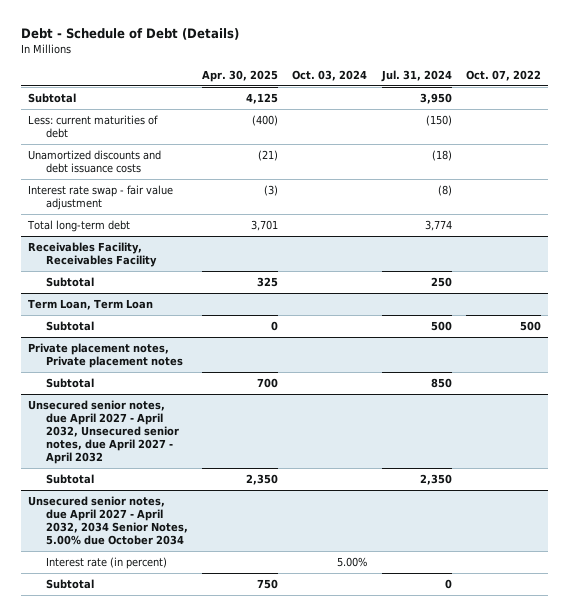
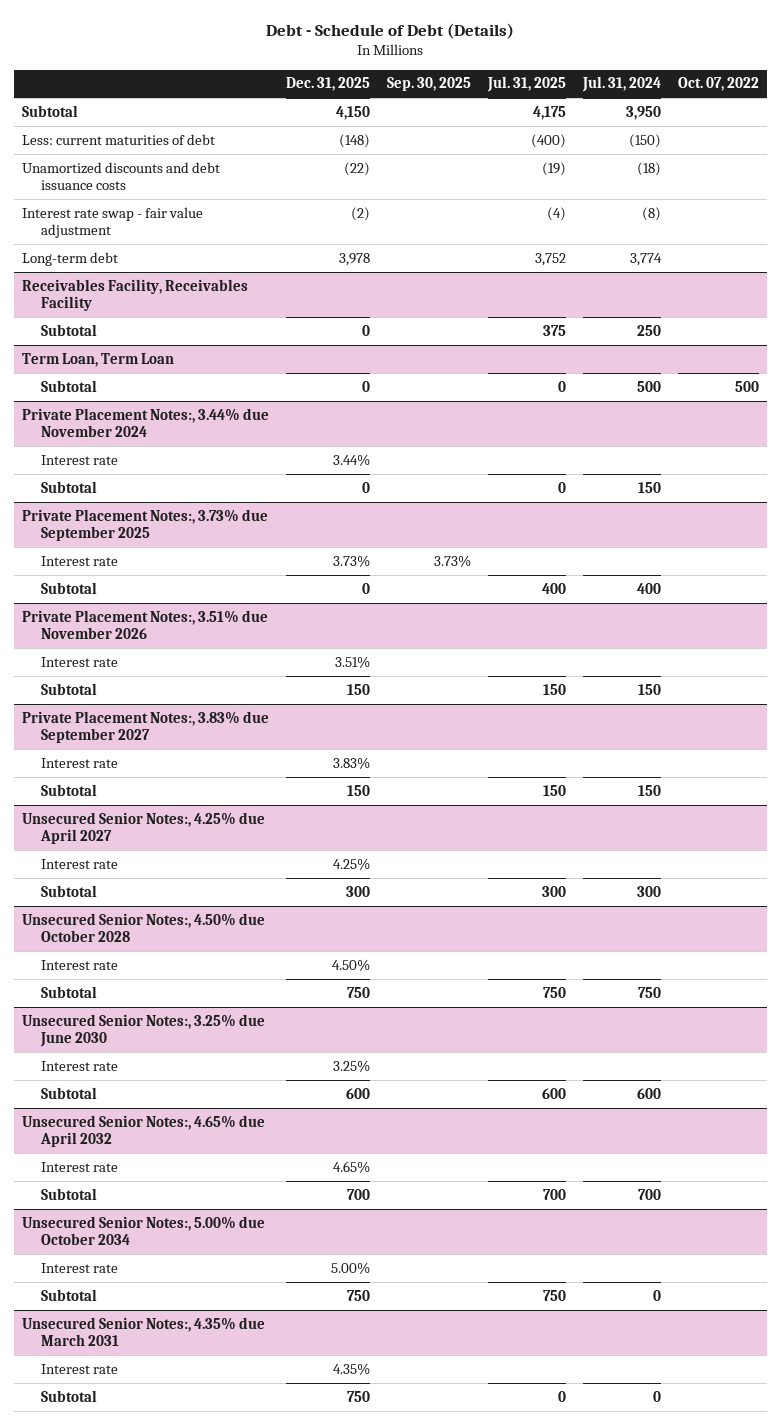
- | Apr. 30, 2025 | Oct. 03, 2024 | Jul. 31, 2024 | Oct. 07, 2022
+ | Dec. 31, 2025 | Sep. 30, 2025 | Jul. 31, 2025 | Jul. 31, 2024 | Oct. 07, 2022
- Total long-term debt | 3,701 | | 3,774 |
+ Long-term debt | 3,978 | | 3,752 | 3,774 |
- Private placement notes, Private placement notes
- Subtotal | 700 | | 850 |
- Unsecured senior notes, due April 2027 - April 2032, Unsecured senior notes, due April 2027 - April 2032
- Subtotal | 2,350 | | 2,350 |
- Unsecured senior notes, due April 2027 - April 2032, 2034 Senior Notes, 5.00% due October 2034
- Interest rate (in percent) | | 5.00% | |
+ Private Placement Notes:, 3.44% due November 2024
+ Interest rate | 3.44% | | | |
+ Subtotal | 0 | | 0 | 150 |
+ Private Placement Notes:, 3.73% due September 2025
+ Interest rate | 3.73% | 3.73% | | |
+ Subtotal | 0 | | 400 | 400 |
+ Private Placement Notes:, 3.51% due November 2026
+ Interest rate | 3.51% | | | |
+ Subtotal | 150 | | 150 | 150 |
+ Private Placement Notes:, 3.83% due September 2027
+ Interest rate | 3.83% | | | |
+ Subtotal | 150 | | 150 | 150 |
+ Unsecured Senior Notes:, 4.25% due April 2027
+ Interest rate | 4.25% | | | |
+ Subtotal | 300 | | 300 | 300 |
+ Unsecured Senior Notes:, 4.50% due October 2028
+ Interest rate | 4.50% | | | |
+ Subtotal | 750 | | 750 | 750 |
+ Unsecured Senior Notes:, 3.25% due June 2030
+ Interest rate | 3.25% | | | |
+ Subtotal | 600 | | 600 | 600 |
+ Unsecured Senior Notes:, 4.65% due April 2032
+ Interest rate | 4.65% | | | |
+ Subtotal | 700 | | 700 | 700 |
+ Unsecured Senior Notes:, 5.00% due October 2034
+ Interest rate | 5.00% | | | |
+ Unsecured Senior Notes:, 4.35% due March 2031
+ Interest rate | 4.35% | | | |
+ Subtotal | 750 | | 0 | 0 |

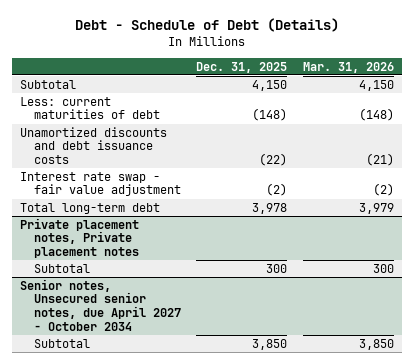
- | Dec. 31, 2025 | Sep. 30, 2025 | Jul. 31, 2025 | Jul. 31, 2024 | Oct. 07, 2022
+ | Dec. 31, 2025 | Mar. 31, 2026
- Long-term debt | 3,978 | | 3,752 | 3,774 |
- Receivables Facility, Receivables Facility
- Subtotal | 0 | | 375 | 250 |
- Term Loan, Term Loan
- Subtotal | 0 | | 0 | 500 | 500
- Private Placement Notes:, 3.44% due November 2024
- Interest rate | 3.44% | | | |
- Subtotal | 0 | | 0 | 150 |
- Private Placement Notes:, 3.73% due September 2025
- Interest rate | 3.73% | 3.73% | | |
- Subtotal | 0 | | 400 | 400 |
- Private Placement Notes:, 3.51% due November 2026
- Interest rate | 3.51% | | | |
- Subtotal | 150 | | 150 | 150 |
- Private Placement Notes:, 3.83% due September 2027
- Interest rate | 3.83% | | | |
- Subtotal | 150 | | 150 | 150 |
- Unsecured Senior Notes:, 4.25% due April 2027
- Interest rate | 4.25% | | | |
+ Total long-term debt | 3,978 | 3,979
+ Private placement notes, Private placement notes
- Unsecured Senior Notes:, 4.50% due October 2028
- Interest rate | 4.50% | | | |
- Subtotal | 750 | | 750 | 750 |
- Unsecured Senior Notes:, 3.25% due June 2030
- Interest rate | 3.25% | | | |
- Subtotal | 600 | | 600 | 600 |
- Unsecured Senior Notes:, 4.65% due April 2032
- Interest rate | 4.65% | | | |
- Subtotal | 700 | | 700 | 700 |
- Unsecured Senior Notes:, 5.00% due October 2034
- Interest rate | 5.00% | | | |
- Subtotal | 750 | | 750 | 0 |
- Unsecured Senior Notes:, 4.35% due March 2031
- Interest rate | 4.35% | | | |
- Subtotal | 750 | | 0 | 0 |
+ Senior notes, Unsecured senior notes, due April 2027 - October 2034
+ Subtotal | 3,850 | 3,850

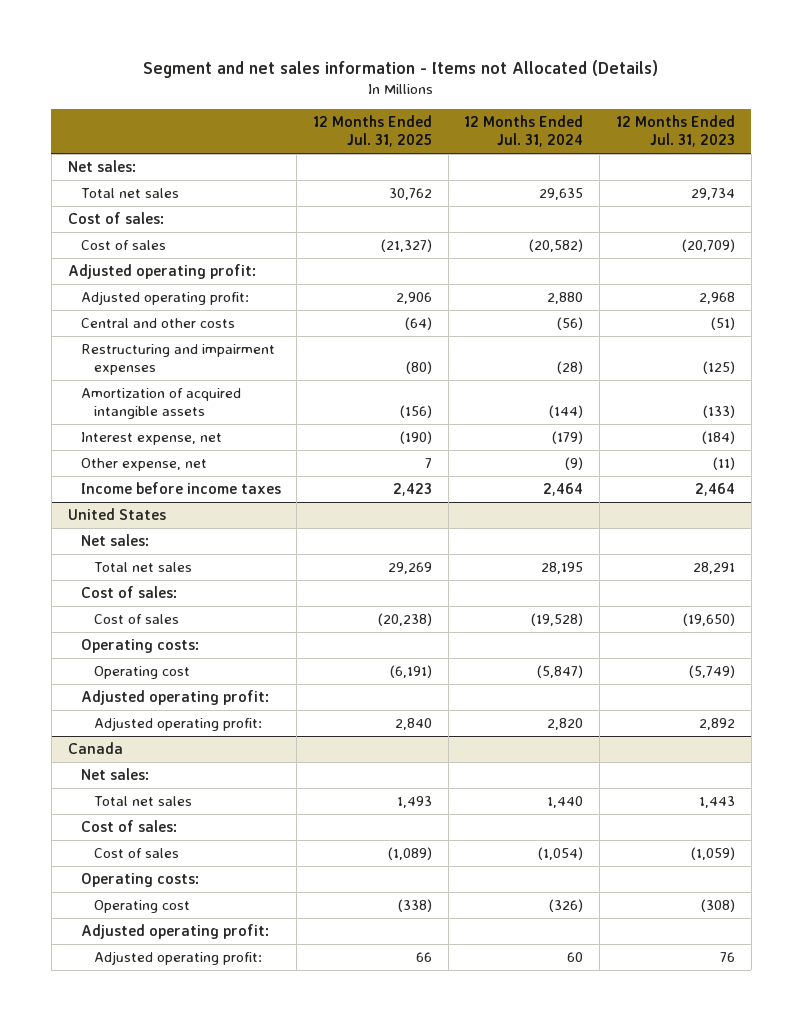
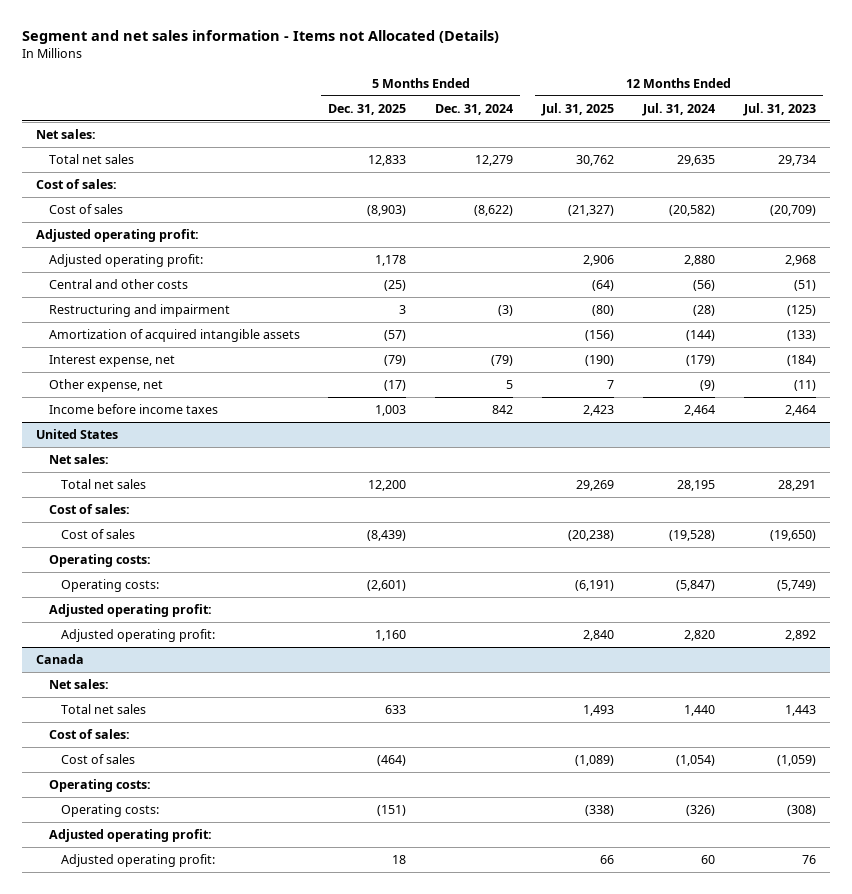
- | 12 Months Ended Jul. 31, 2025 | 12 Months Ended Jul. 31, 2024 | 12 Months Ended Jul. 31, 2023
+ | 5 Months Ended Dec. 31, 2025 | 5 Months Ended Dec. 31, 2024 | 12 Months Ended Jul. 31, 2025 | 12 Months Ended Jul. 31, 2024 | 12 Months Ended Jul. 31, 2023
- Restructuring and impairment expenses | (80) | (28) | (125)
+ Restructuring and impairment | 3 | (3) | (80) | (28) | (125)
@ United States
- Operating cost | (6,191) | (5,847) | (5,749)
+ Operating costs: | (2,601) | | (6,191) | (5,847) | (5,749)
@ Canada
- Operating cost | (338) | (326) | (308)
+ Operating costs: | (151) | | (338) | (326) | (308)

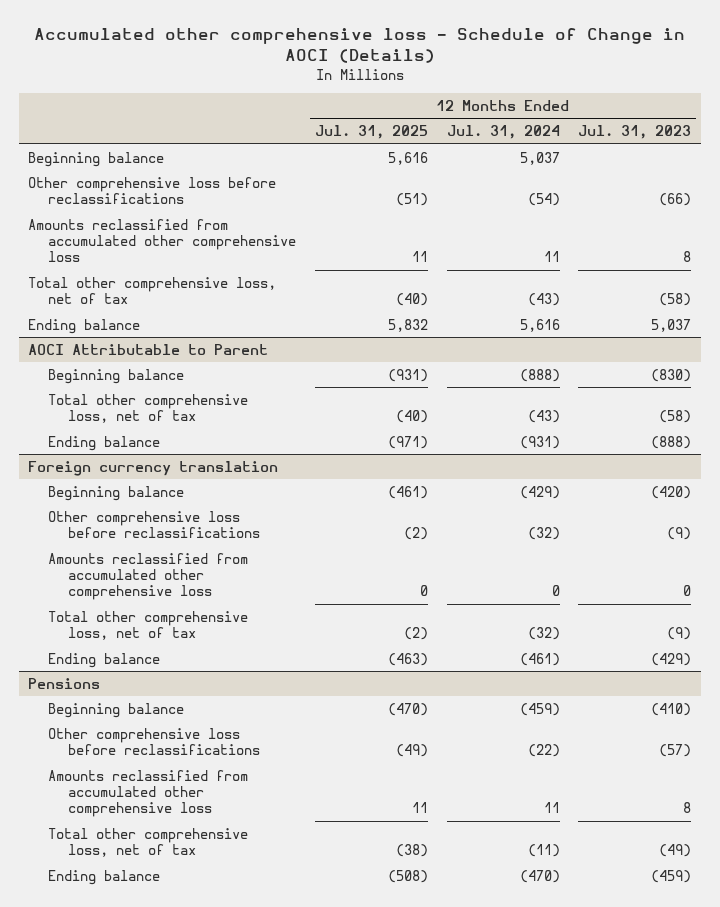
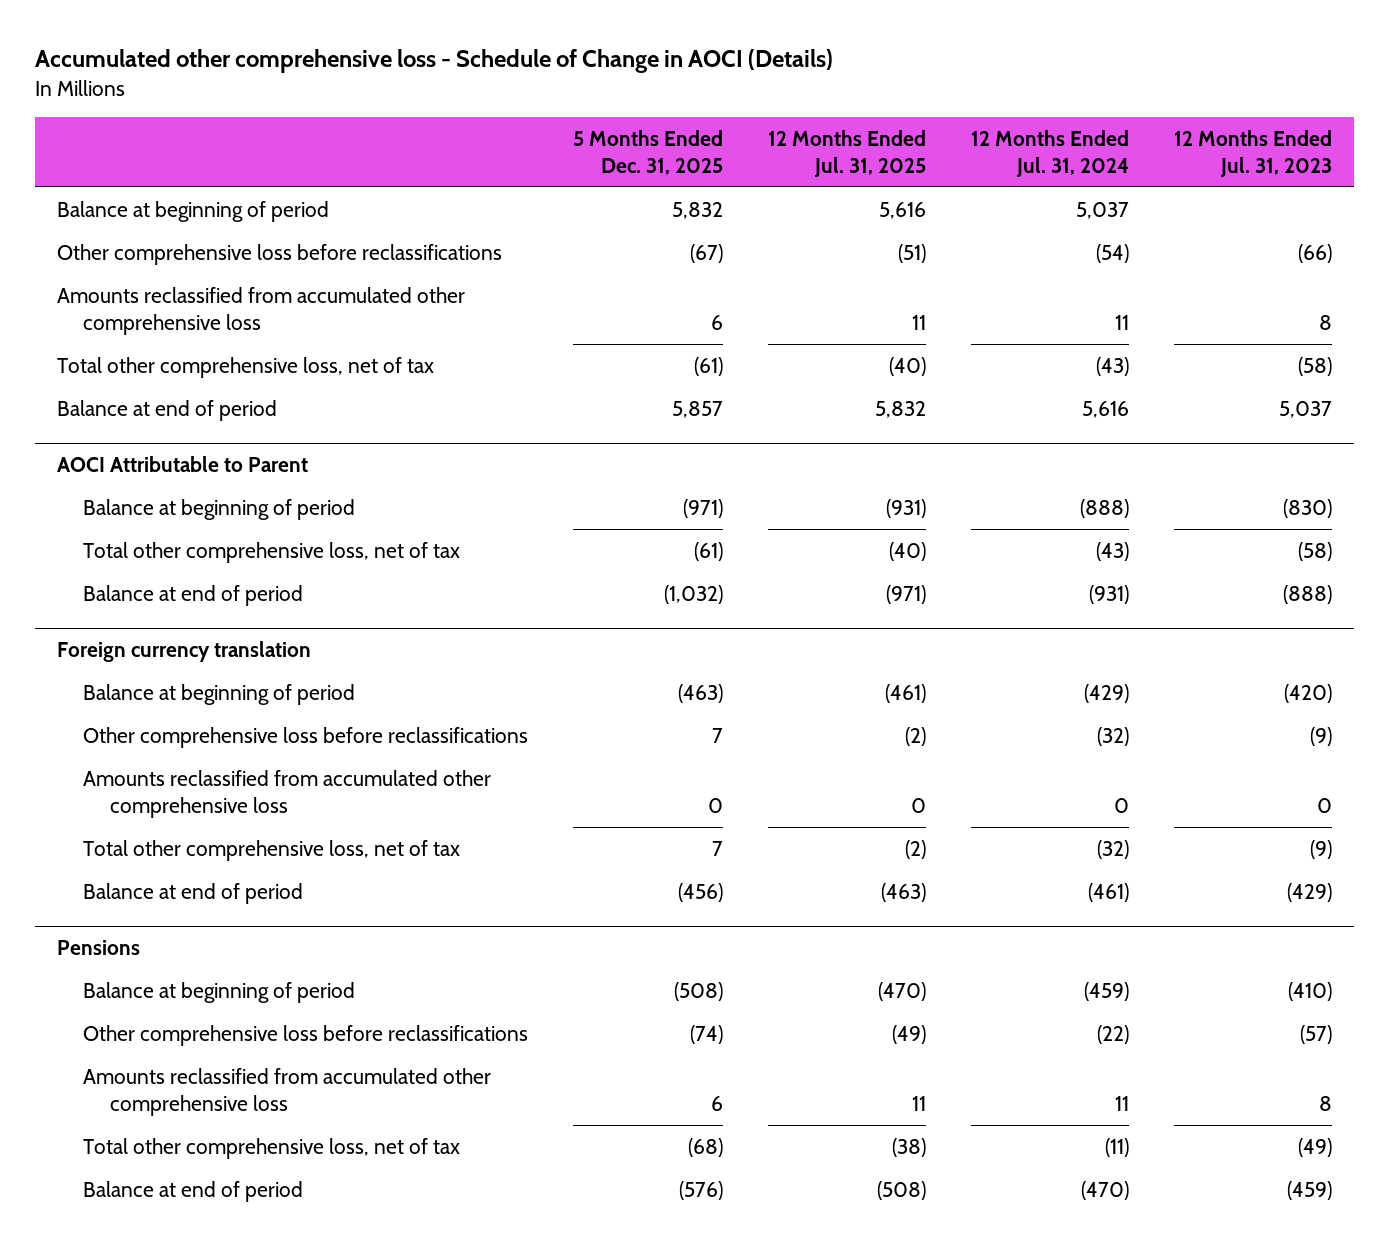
- | 12 Months Ended Jul. 31, 2025 | 12 Months Ended Jul. 31, 2024 | 12 Months Ended Jul. 31, 2023
+ | 5 Months Ended Dec. 31, 2025 | 12 Months Ended Jul. 31, 2025 | 12 Months Ended Jul. 31, 2024 | 12 Months Ended Jul. 31, 2023
- Beginning balance | 5,616 | 5,037 |
+ Balance at beginning of period | 5,832 | 5,616 | 5,037 |
- Ending balance | 5,832 | 5,616 | 5,037
+ Balance at end of period | 5,857 | 5,832 | 5,616 | 5,037
@ AOCI Attributable to Parent
- Beginning balance | (931) | (888) | (830)
+ Balance at beginning of period | (971) | (931) | (888) | (830)
- Ending balance | (971) | (931) | (888)
+ Balance at end of period | (1,032) | (971) | (931) | (888)
@ Foreign currency translation
- Beginning balance | (461) | (429) | (420)
+ Balance at beginning of period | (463) | (461) | (429) | (420)
- Ending balance | (463) | (461) | (429)
+ Balance at end of period | (456) | (463) | (461) | (429)
@ Pensions
- Beginning balance | (470) | (459) | (410)
+ Balance at beginning of period | (508) | (470) | (459) | (410)
- Ending balance | (508) | (470) | (459)
+ Balance at end of period | (576) | (508) | (470) | (459)

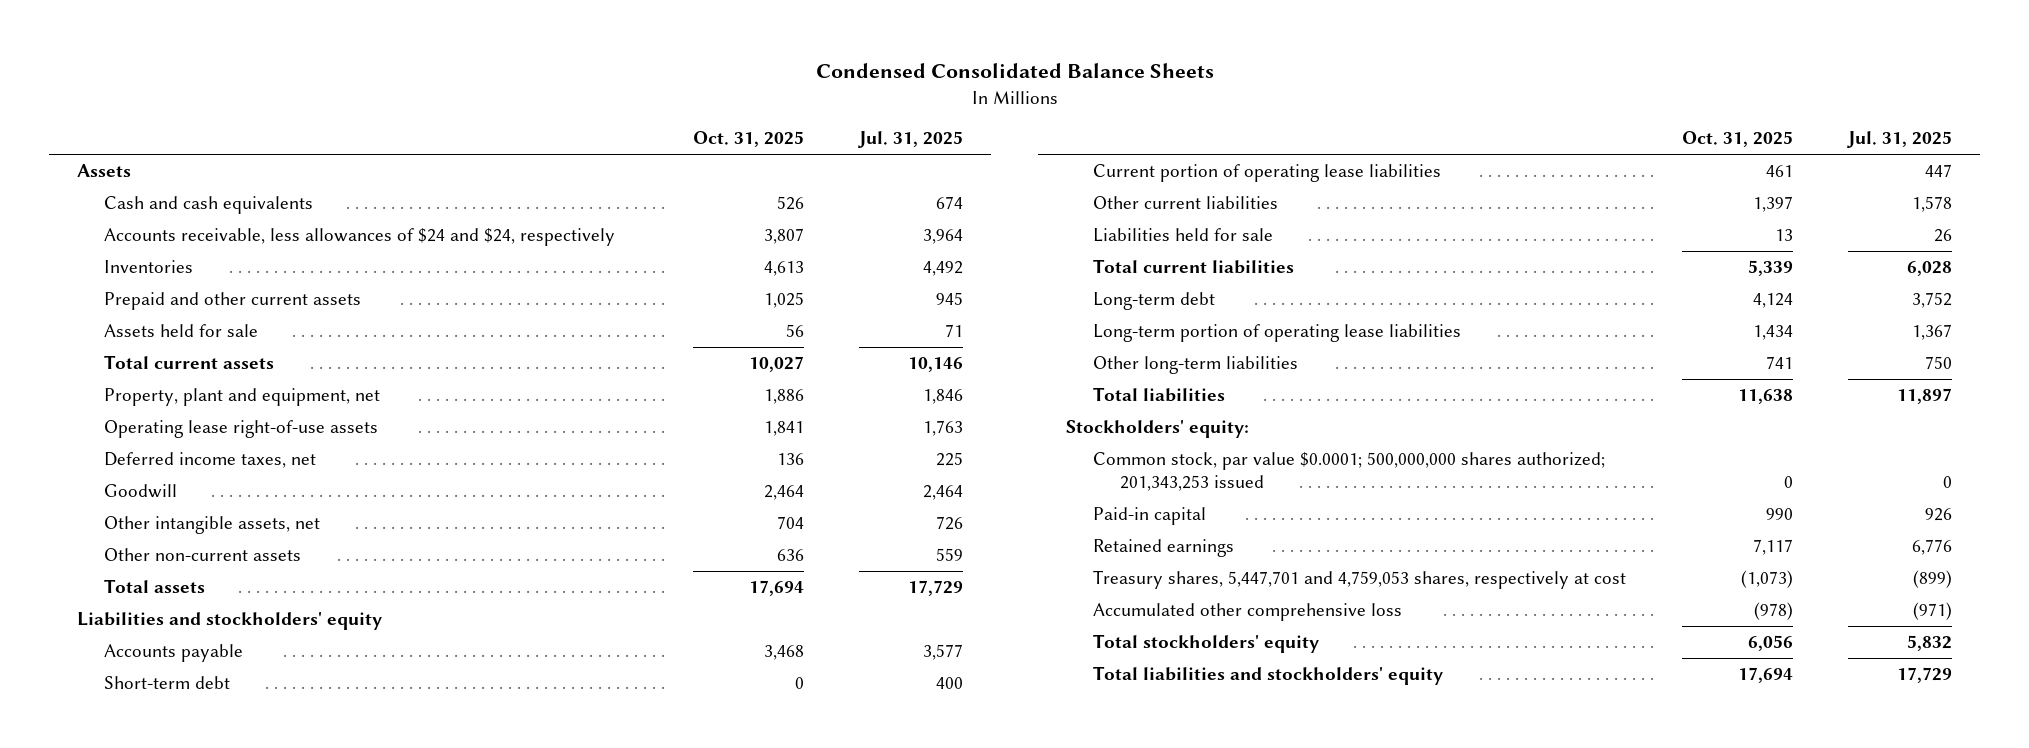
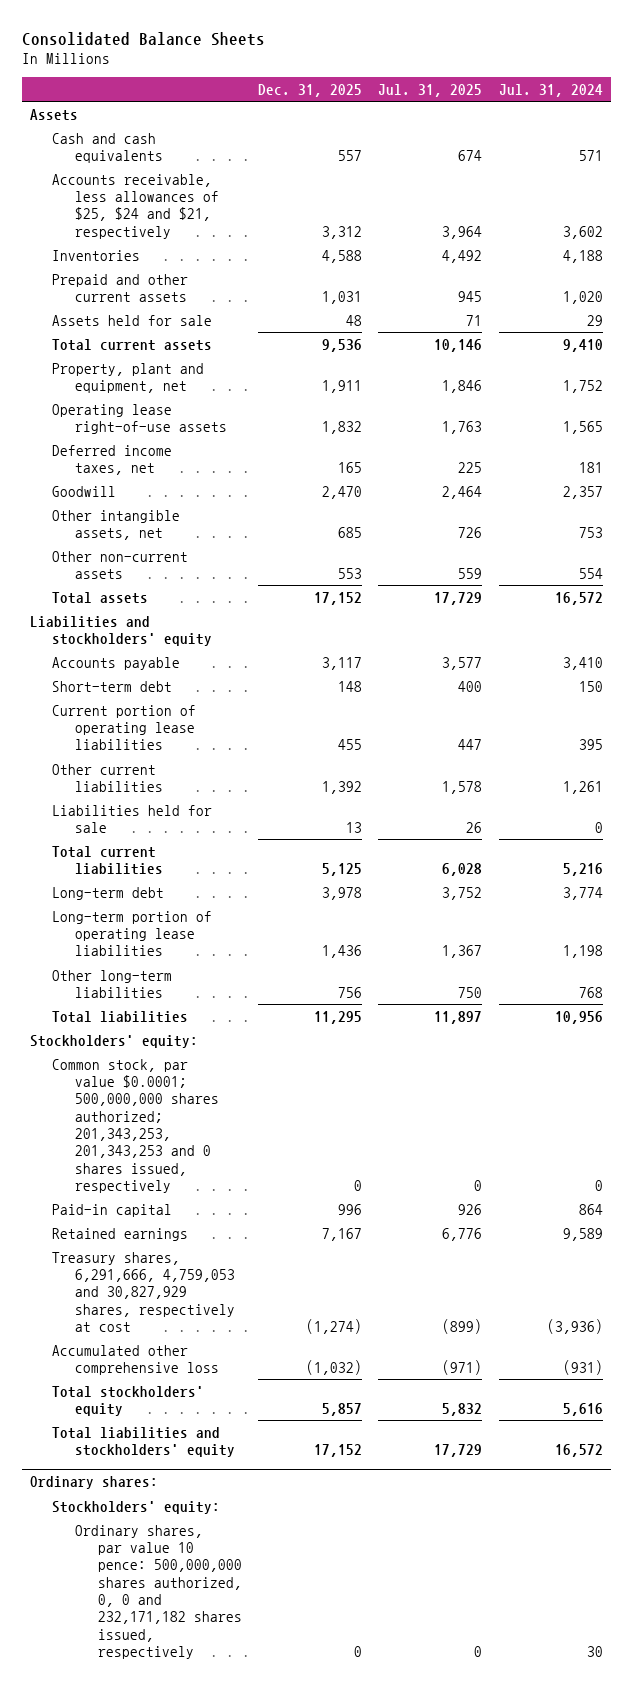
- Condensed Consolidated Balance Sheets
+ Consolidated Balance Sheets
- | Oct. 31, 2025 | Jul. 31, 2025
+ | Dec. 31, 2025 | Jul. 31, 2025 | Jul. 31, 2024
- Accounts receivable, less allowances of $24 and $24, respectively | 3,807 | 3,964
+ Accounts receivable, less allowances of $25, $24 and $21, respectively | 3,312 | 3,964 | 3,602
- Common stock, par value $0.0001; 500,000,000 shares authorized; 201,343,253 issued | 0 | 0
+ Common stock, par value $0.0001; 500,000,000 shares authorized; 201,343,253, 201,343,253 and 0 shares issued, respectively | 0 | 0 | 0
- Treasury shares, 5,447,701 and 4,759,053 shares, respectively at cost | (1,073) | (899)
+ Treasury shares, 6,291,666, 4,759,053 and 30,827,929 shares, respectively at cost | (1,274) | (899) | (3,936)
+ Ordinary shares:
+ Stockholders' equity:
+ Ordinary shares, par value 10 pence: 500,000,000 shares authorized, 0, 0 and 232,171,182 shares issued, respectively | 0 | 0 | 30

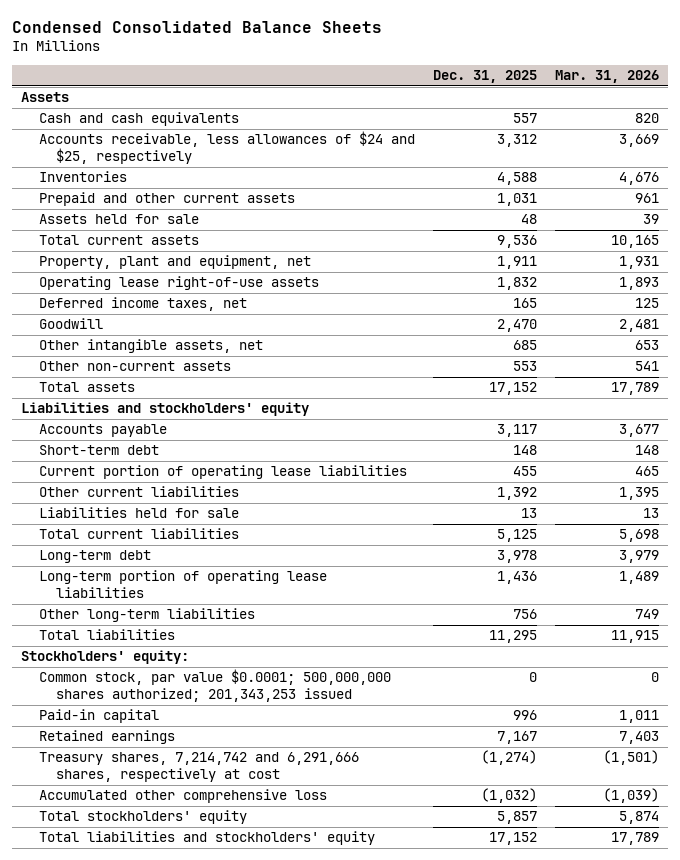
- Consolidated Balance Sheets
+ Condensed Consolidated Balance Sheets
- | Dec. 31, 2025 | Jul. 31, 2025 | Jul. 31, 2024
+ | Dec. 31, 2025 | Mar. 31, 2026
- Accounts receivable, less allowances of $25, $24 and $21, respectively | 3,312 | 3,964 | 3,602
+ Accounts receivable, less allowances of $24 and $25, respectively | 3,312 | 3,669
- Common stock, par value $0.0001; 500,000,000 shares authorized; 201,343,253, 201,343,253 and 0 shares issued, respectively | 0 | 0 | 0
+ Common stock, par value $0.0001; 500,000,000 shares authorized; 201,343,253 issued | 0 | 0
- Treasury shares, 6,291,666, 4,759,053 and 30,827,929 shares, respectively at cost | (1,274) | (899) | (3,936)
+ Treasury shares, 7,214,742 and 6,291,666 shares, respectively at cost | (1,274) | (1,501)
- Ordinary shares:
- Stockholders' equity:
- Ordinary shares, par value 10 pence: 500,000,000 shares authorized, 0, 0 and 232,171,182 shares issued, respectively | 0 | 0 | 30

